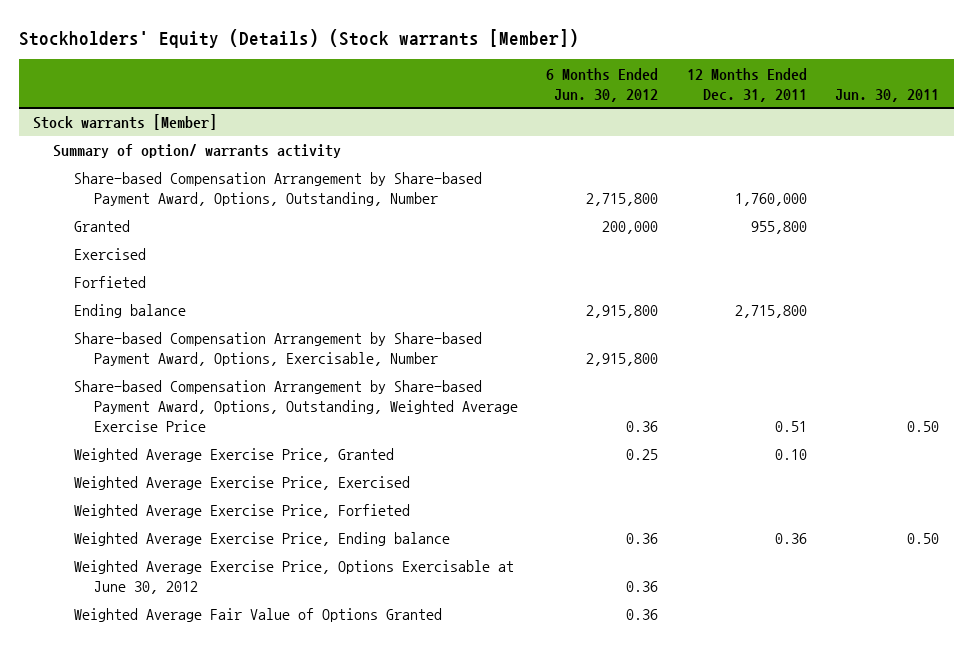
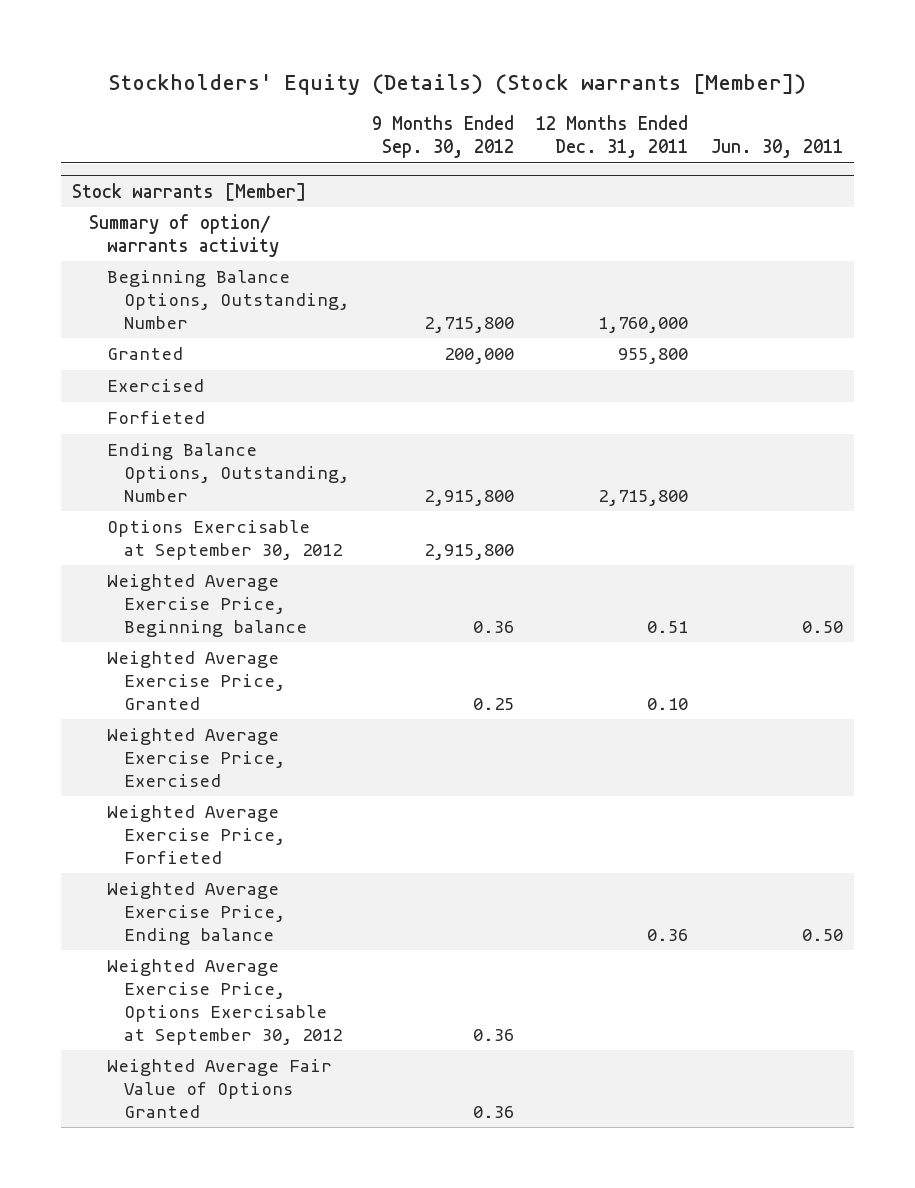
- | 6 Months Ended Jun. 30, 2012 | 12 Months Ended Dec. 31, 2011 | Jun. 30, 2011
+ | 9 Months Ended Sep. 30, 2012 | 12 Months Ended Dec. 31, 2011 | Jun. 30, 2011
@ Stock warrants [Member]
- Share-based Compensation Arrangement by Share-based Payment Award, Options, Outstanding, Number | 2,715,800 | 1,760,000 |
+ Beginning Balance Options, Outstanding, Number | 2,715,800 | 1,760,000 |
- Ending balance | 2,915,800 | 2,715,800 |
- Share-based Compensation Arrangement by Share-based Payment Award, Options, Exercisable, Number | 2,915,800 | |
- Share-based Compensation Arrangement by Share-based Payment Award, Options, Outstanding, Weighted Average Exercise Price | 0.36 | 0.51 | 0.50
+ Ending Balance Options, Outstanding, Number | 2,915,800 | 2,715,800 |
+ Options Exercisable at September 30, 2012 | 2,915,800 | |
+ Weighted Average Exercise Price, Beginning balance | 0.36 | 0.51 | 0.50
- Weighted Average Exercise Price, Options Exercisable at June 30, 2012 | 0.36 | |
+ Weighted Average Exercise Price, Options Exercisable at September 30, 2012 | 0.36 | |

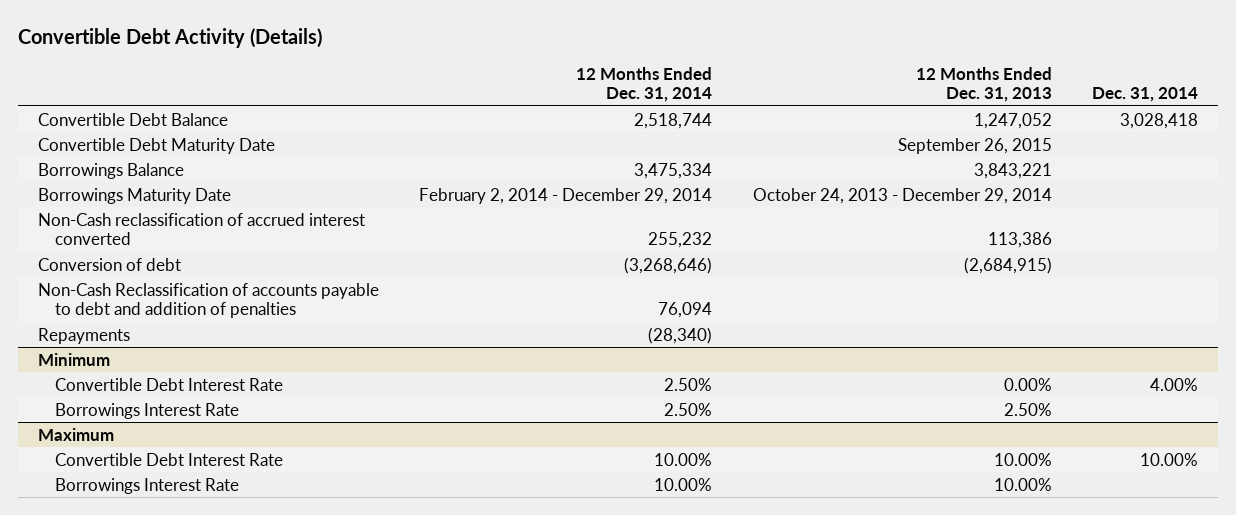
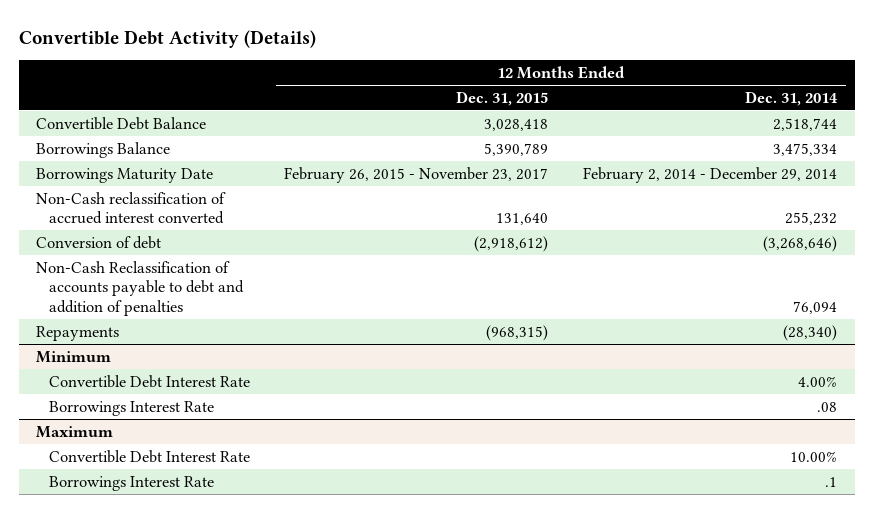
- | 12 Months Ended Dec. 31, 2014 | 12 Months Ended Dec. 31, 2013 | Dec. 31, 2014
+ | 12 Months Ended Dec. 31, 2015 | 12 Months Ended Dec. 31, 2014
- Convertible Debt Maturity Date | | September 26, 2015 |
@ Minimum
- Convertible Debt Interest Rate | 2.50% | 0.00% | 4.00%
- Borrowings Interest Rate | 2.50% | 2.50% |
+ Convertible Debt Interest Rate | | 4.00%
+ Borrowings Interest Rate | | .08
@ Maximum
- Borrowings Interest Rate | 10.00% | 10.00% |
+ Borrowings Interest Rate | | .1

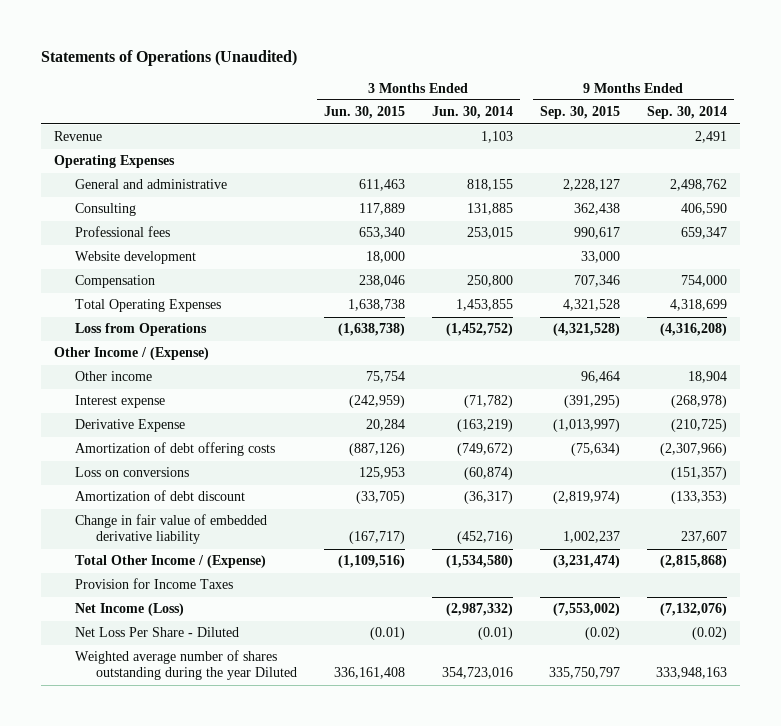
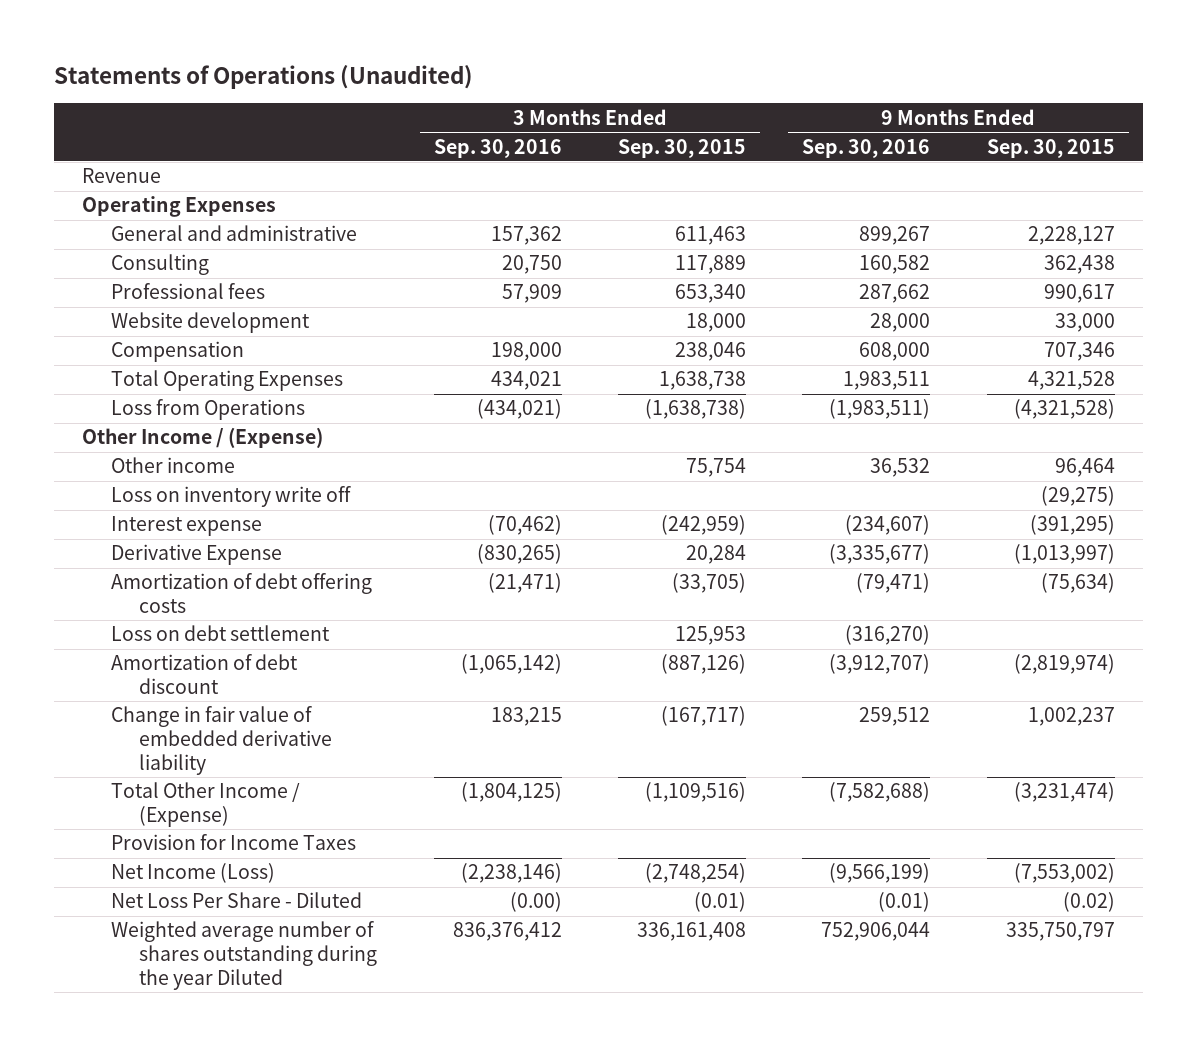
- | 3 Months Ended Jun. 30, 2015 | 3 Months Ended Jun. 30, 2014 | 9 Months Ended Sep. 30, 2015 | 9 Months Ended Sep. 30, 2014
+ | 3 Months Ended Sep. 30, 2016 | 3 Months Ended Sep. 30, 2015 | 9 Months Ended Sep. 30, 2016 | 9 Months Ended Sep. 30, 2015
+ Loss on inventory write off | | | | (29,275)
- Loss on conversions | 125,953 | (60,874) | | (151,357)
+ Loss on debt settlement | | 125,953 | (316,270) |

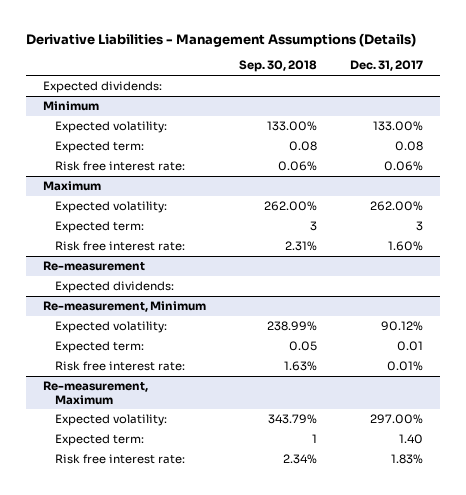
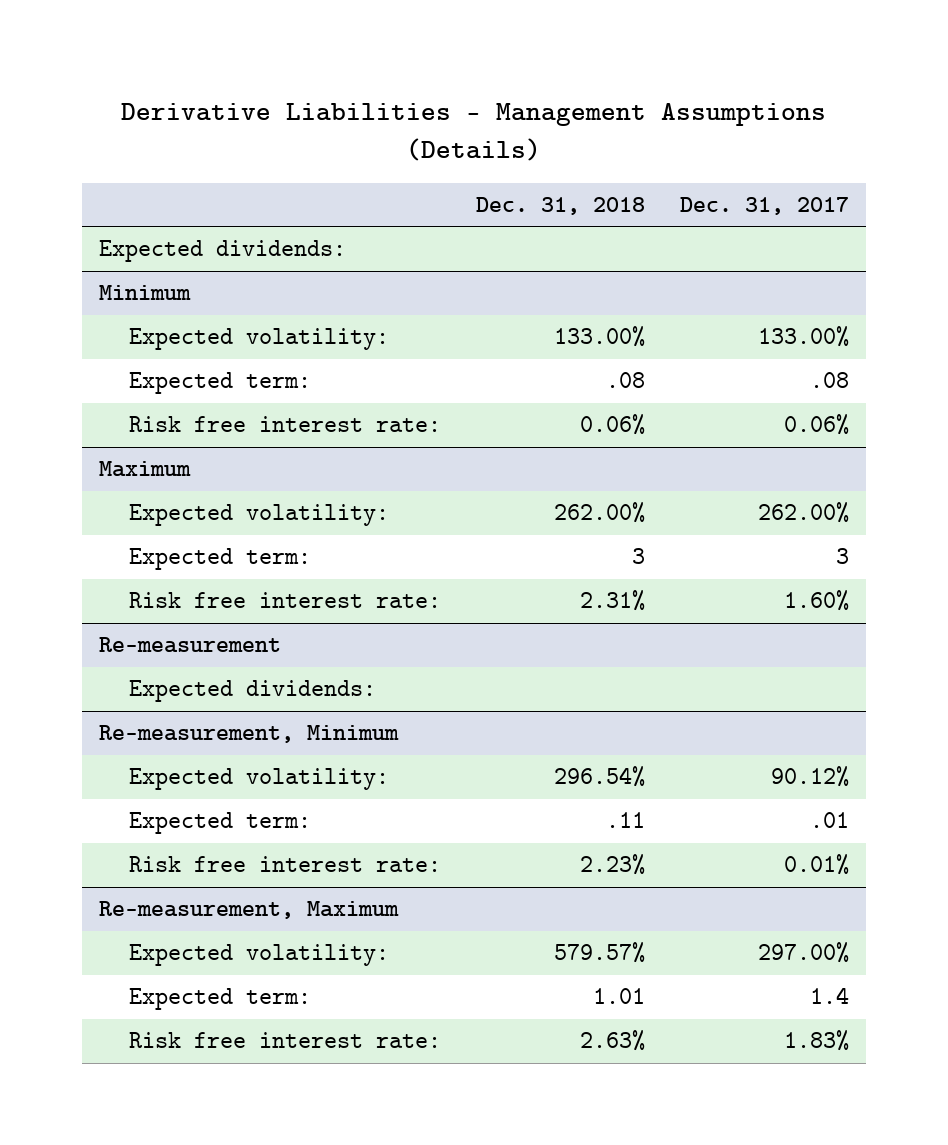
- | Sep. 30, 2018 | Dec. 31, 2017
+ | Dec. 31, 2018 | Dec. 31, 2017
@ Minimum
- Expected term: | 0.08 | 0.08
+ Expected term: | .08 | .08
@ Re-measurement, Minimum
- Expected term: | 0.05 | 0.01
+ Expected term: | .11 | .01
@ Re-measurement, Maximum
- Expected term: | 1 | 1.40
+ Expected term: | 1.01 | 1.4

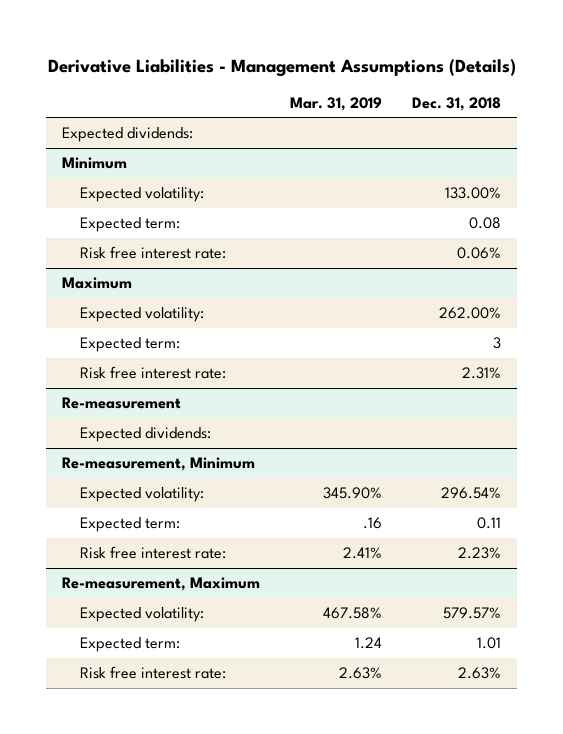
- | Dec. 31, 2018 | Dec. 31, 2017
+ | Mar. 31, 2019 | Dec. 31, 2018
@ Minimum
- Expected term: | .08 | .08
+ Expected term: | | 0.08
@ Re-measurement, Minimum
- Expected term: | .11 | .01
+ Expected term: | .16 | 0.11

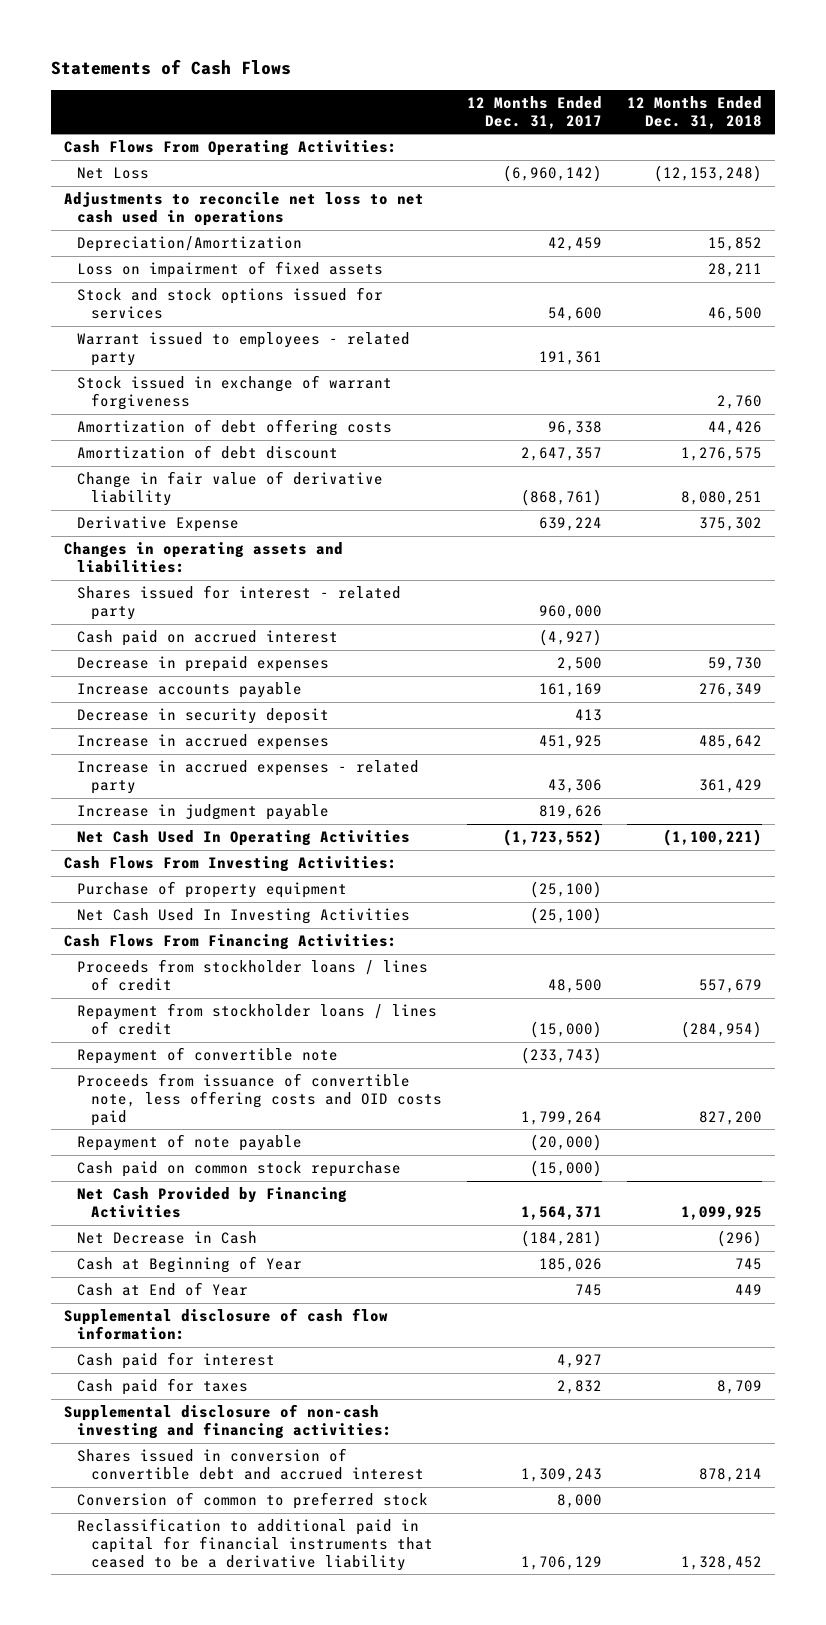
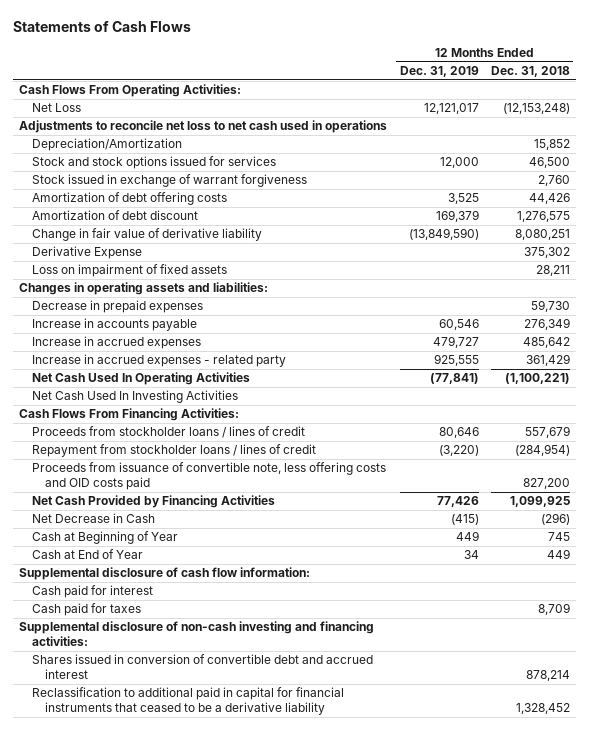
- | 12 Months Ended Dec. 31, 2017 | 12 Months Ended Dec. 31, 2018
+ | 12 Months Ended Dec. 31, 2019 | 12 Months Ended Dec. 31, 2018
- Warrant issued to employees - related party | 191,361 |
moved down: Loss on impairment of fixed assets | | 28,211
- Shares issued for interest - related party | 960,000 |
- Cash paid on accrued interest | (4,927) |
- Increase accounts payable | 161,169 | 276,349
- Decrease in security deposit | 413 |
+ Increase in accounts payable | 60,546 | 276,349
- Increase in judgment payable | 819,626 |
- Cash Flows From Investing Activities:
- Purchase of property equipment | (25,100) |
- Repayment of convertible note | (233,743) |
- Repayment of note payable | (20,000) |
- Cash paid on common stock repurchase | (15,000) |
- Conversion of common to preferred stock | 8,000 |

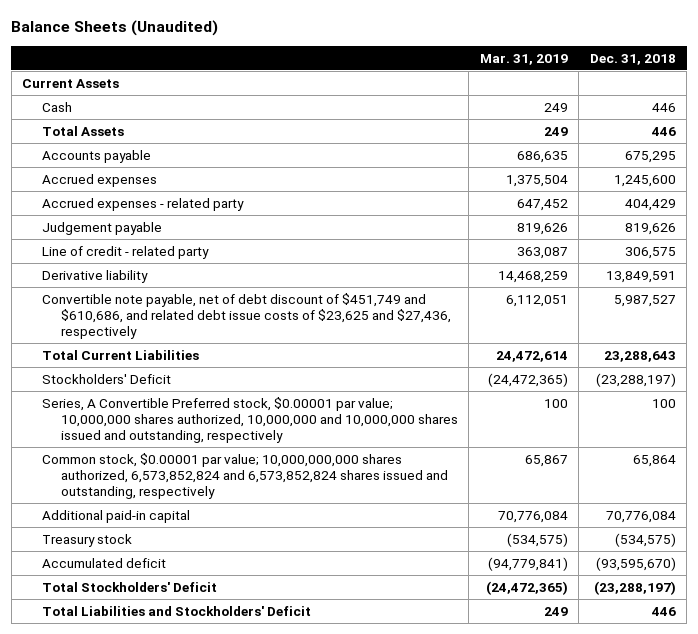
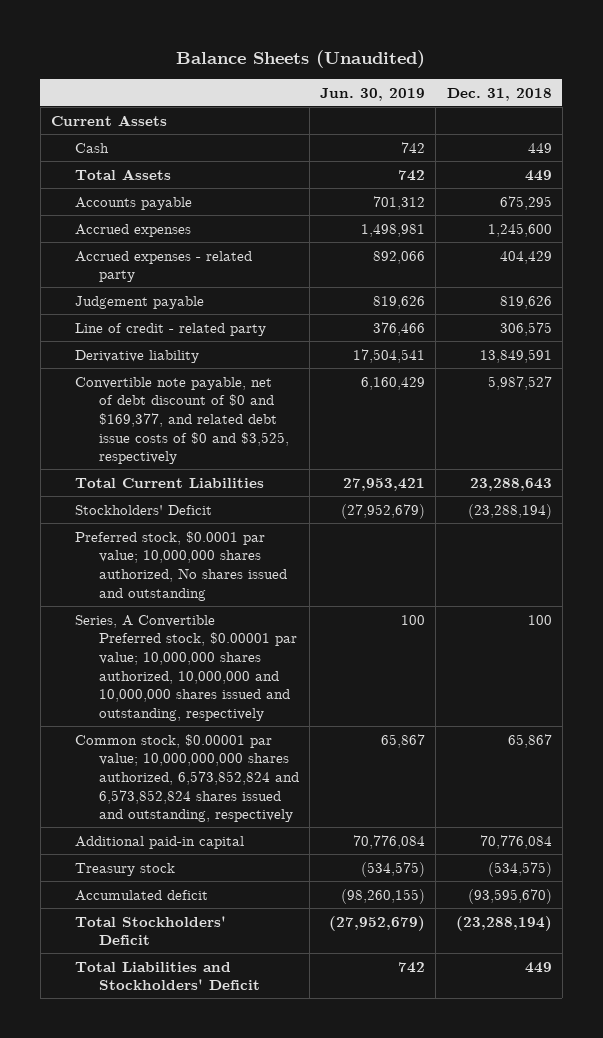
- | Mar. 31, 2019 | Dec. 31, 2018
+ | Jun. 30, 2019 | Dec. 31, 2018
- Cash | 249 | 446
- Total Assets | 249 | 446
+ Cash | 742 | 449
+ Total Assets | 742 | 449
- Convertible note payable, net of debt discount of $451,749 and $610,686, and related debt issue costs of $23,625 and $27,436, respectively | 6,112,051 | 5,987,527
+ Convertible note payable, net of debt discount of $0 and $169,377, and related debt issue costs of $0 and $3,525, respectively | 6,160,429 | 5,987,527
- Stockholders' Deficit | (24,472,365) | (23,288,197)
+ Stockholders' Deficit | (27,952,679) | (23,288,194)
+ Preferred stock, $0.0001 par value; 10,000,000 shares authorized, No shares issued and outstanding
- Common stock, $0.00001 par value; 10,000,000,000 shares authorized, 6,573,852,824 and 6,573,852,824 shares issued and outstanding, respectively | 65,867 | 65,864
+ Common stock, $0.00001 par value; 10,000,000,000 shares authorized, 6,573,852,824 and 6,573,852,824 shares issued and outstanding, respectively | 65,867 | 65,867
- Total Stockholders' Deficit | (24,472,365) | (23,288,197)
- Total Liabilities and Stockholders' Deficit | 249 | 446
+ Total Stockholders' Deficit | (27,952,679) | (23,288,194)
+ Total Liabilities and Stockholders' Deficit | 742 | 449

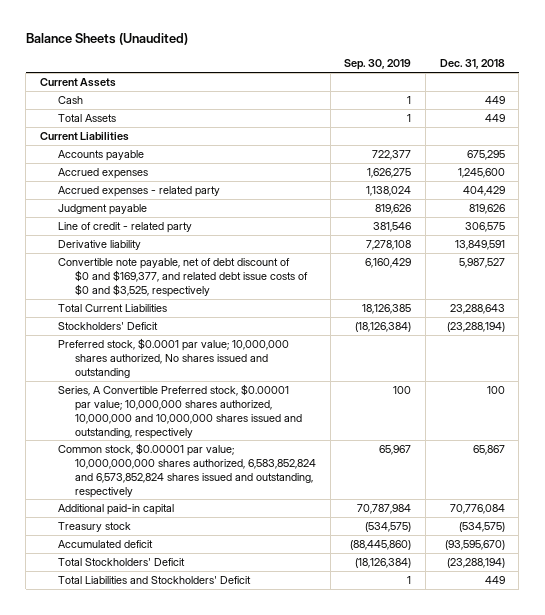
- | Jun. 30, 2019 | Dec. 31, 2018
+ | Sep. 30, 2019 | Dec. 31, 2018
+ Current Liabilities
- Judgement payable | 819,626 | 819,626
+ Judgment payable | 819,626 | 819,626
- Common stock, $0.00001 par value; 10,000,000,000 shares authorized, 6,573,852,824 and 6,573,852,824 shares issued and outstanding, respectively | 65,867 | 65,867
+ Common stock, $0.00001 par value; 10,000,000,000 shares authorized, 6,583,852,824 and 6,573,852,824 shares issued and outstanding, respectively | 65,967 | 65,867

